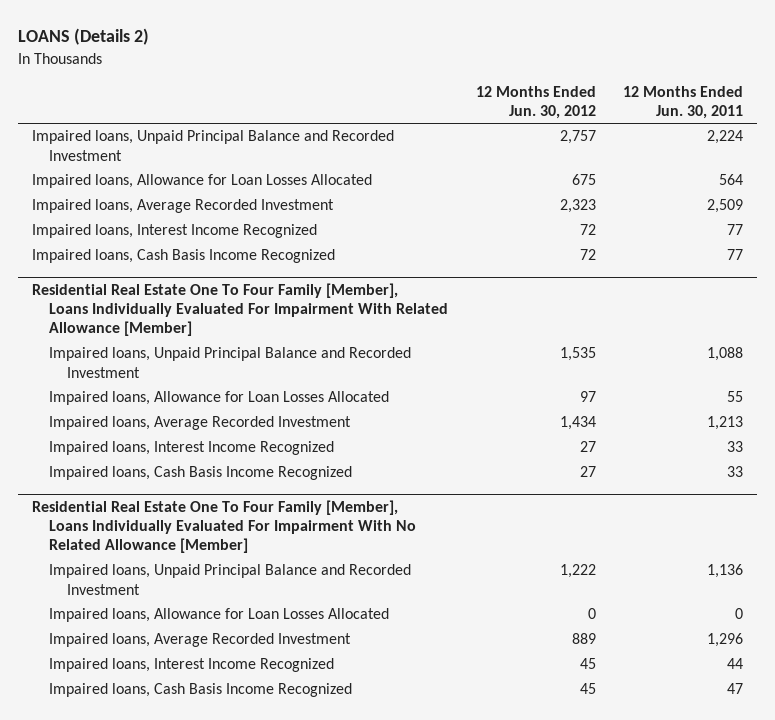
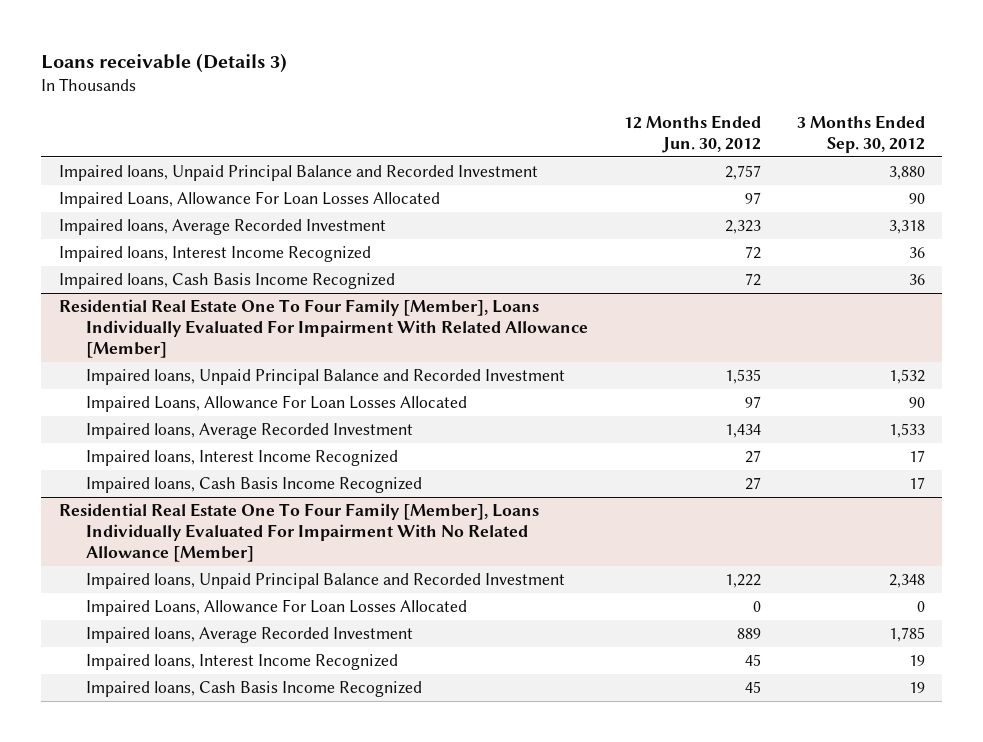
- LOANS (Details 2)
+ Loans receivable (Details 3)
- | 12 Months Ended Jun. 30, 2012 | 12 Months Ended Jun. 30, 2011
+ | 12 Months Ended Jun. 30, 2012 | 3 Months Ended Sep. 30, 2012
- Impaired loans, Allowance for Loan Losses Allocated | 675 | 564
+ Impaired Loans, Allowance For Loan Losses Allocated | 97 | 90
@ Residential Real Estate One To Four Family [Member], Loans Individually Evaluated For Impairment With Related Allowance [Member]
- Impaired loans, Allowance for Loan Losses Allocated | 97 | 55
+ Impaired Loans, Allowance For Loan Losses Allocated | 97 | 90
@ Residential Real Estate One To Four Family [Member], Loans Individually Evaluated For Impairment With No Related Allowance [Member]
- Impaired loans, Allowance for Loan Losses Allocated | 0 | 0
+ Impaired Loans, Allowance For Loan Losses Allocated | 0 | 0

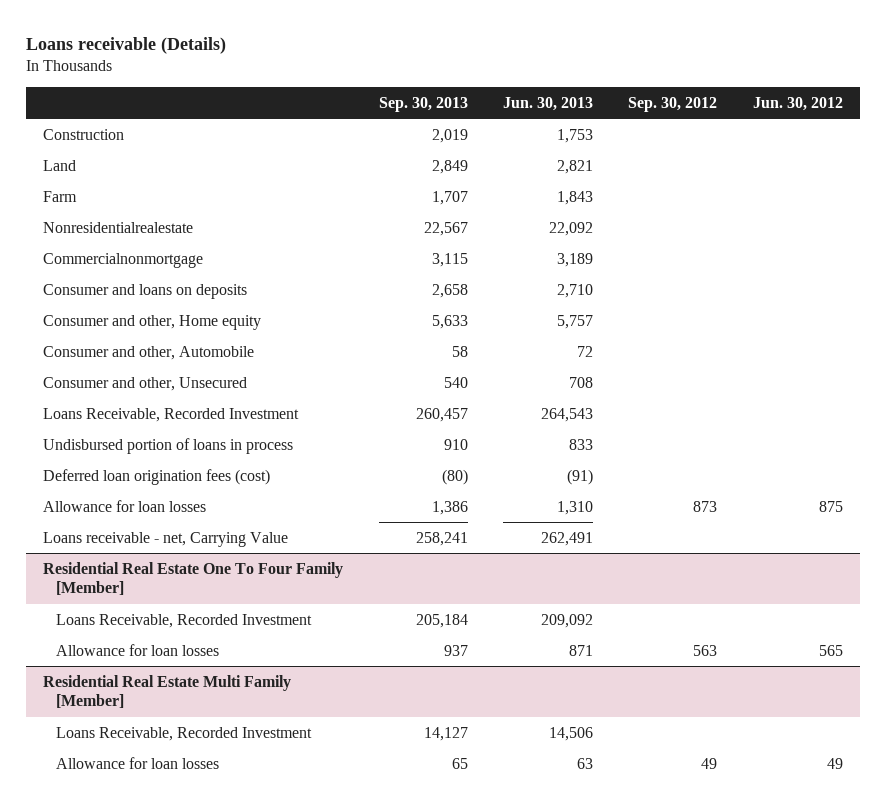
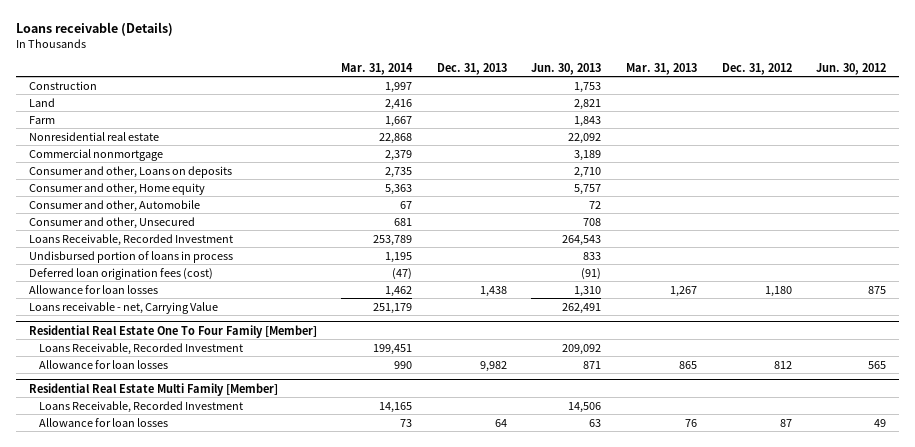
- | Sep. 30, 2013 | Jun. 30, 2013 | Sep. 30, 2012 | Jun. 30, 2012
+ | Mar. 31, 2014 | Dec. 31, 2013 | Jun. 30, 2013 | Mar. 31, 2013 | Dec. 31, 2012 | Jun. 30, 2012
- Nonresidentialrealestate | 22,567 | 22,092 | |
- Commercialnonmortgage | 3,115 | 3,189 | |
- Consumer and loans on deposits | 2,658 | 2,710 | |
+ Nonresidential real estate | 22,868 | | 22,092 | | |
+ Commercial nonmortgage | 2,379 | | 3,189 | | |
+ Consumer and other, Loans on deposits | 2,735 | | 2,710 | | |

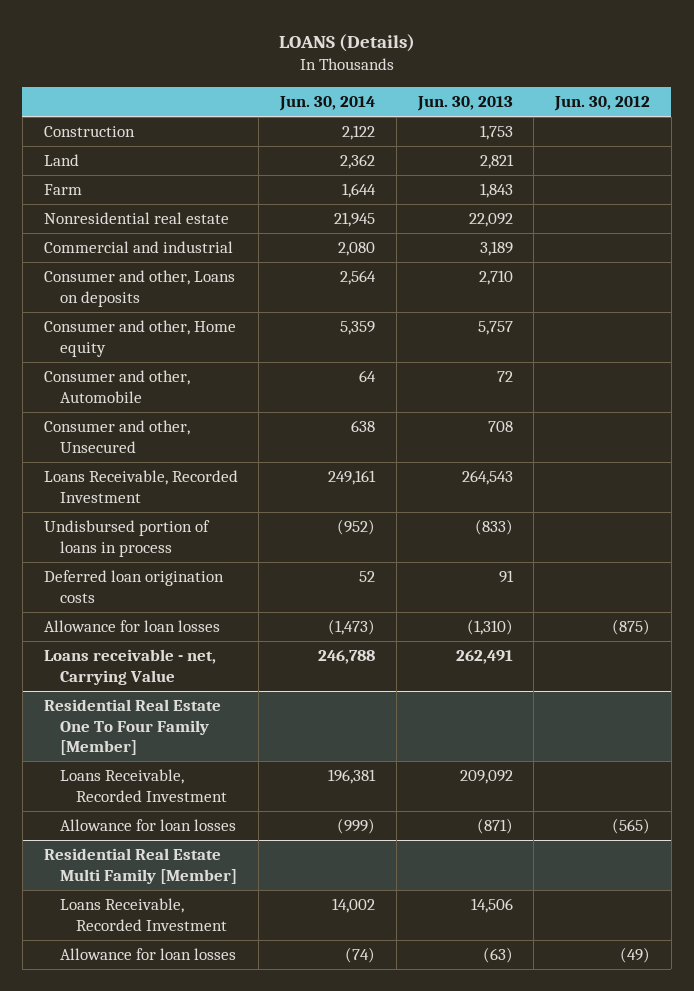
- Loans receivable (Details)
+ LOANS (Details)
- | Mar. 31, 2014 | Dec. 31, 2013 | Jun. 30, 2013 | Mar. 31, 2013 | Dec. 31, 2012 | Jun. 30, 2012
+ | Jun. 30, 2014 | Jun. 30, 2013 | Jun. 30, 2012
- Commercial nonmortgage | 2,379 | | 3,189 | | |
+ Commercial and industrial | 2,080 | 3,189 |
- Undisbursed portion of loans in process | 1,195 | | 833 | | |
- Deferred loan origination fees (cost) | (47) | | (91) | | |
- Allowance for loan losses | 1,462 | 1,438 | 1,310 | 1,267 | 1,180 | 875
+ Undisbursed portion of loans in process | (952) | (833) |
+ Deferred loan origination costs | 52 | 91 |
+ Allowance for loan losses | (1,473) | (1,310) | (875)
@ Residential Real Estate One To Four Family [Member]
- Allowance for loan losses | 990 | 9,982 | 871 | 865 | 812 | 565
+ Allowance for loan losses | (999) | (871) | (565)
@ Residential Real Estate Multi Family [Member]
- Allowance for loan losses | 73 | 64 | 63 | 76 | 87 | 49
+ Allowance for loan losses | (74) | (63) | (49)

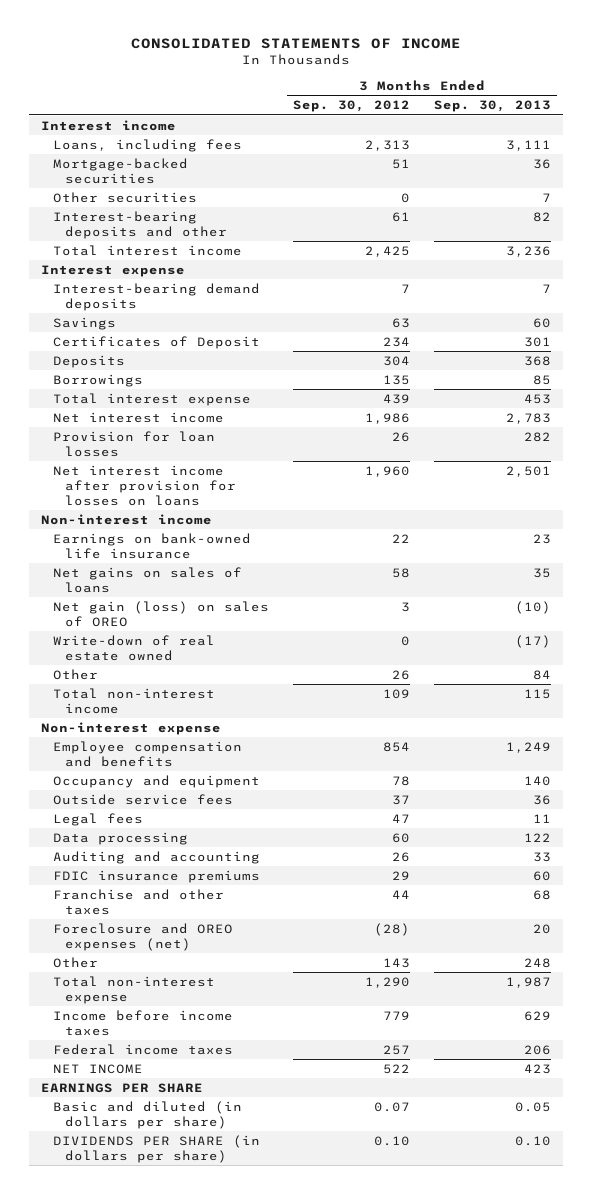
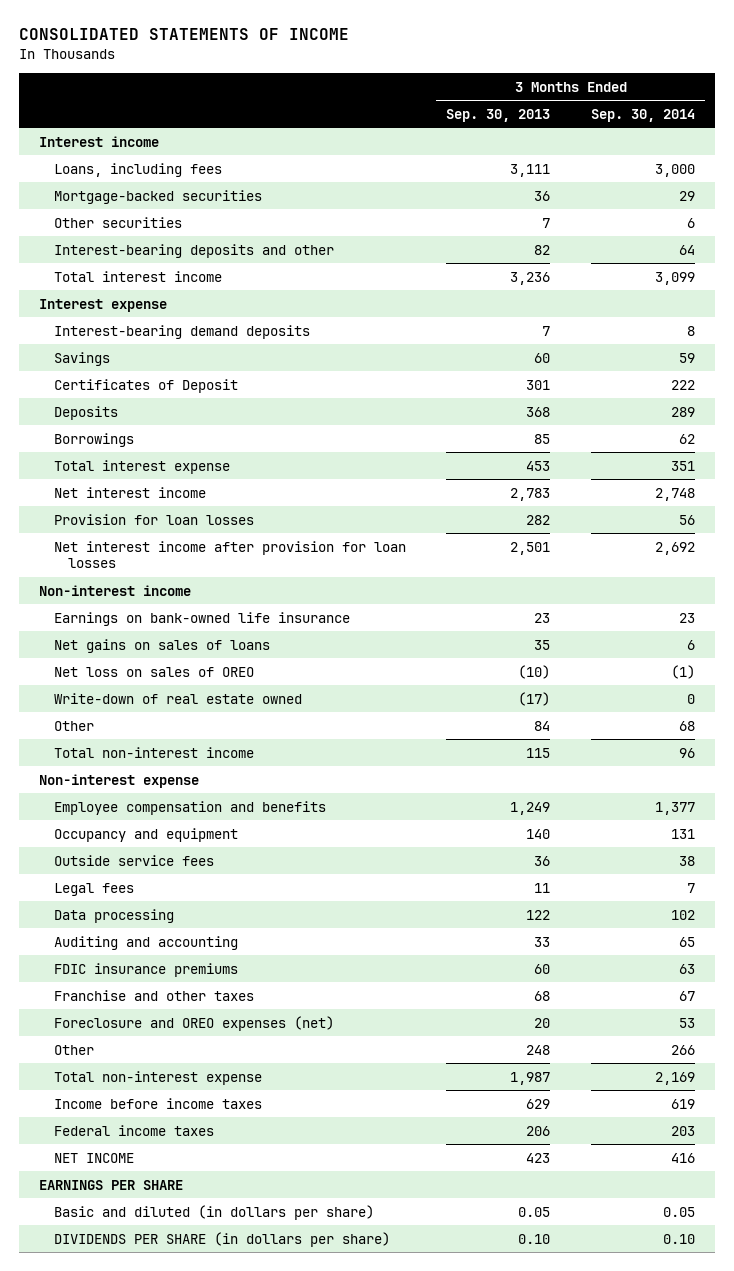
- | 3 Months Ended Sep. 30, 2012 | 3 Months Ended Sep. 30, 2013
+ | 3 Months Ended Sep. 30, 2013 | 3 Months Ended Sep. 30, 2014
- Net interest income after provision for losses on loans | 1,960 | 2,501
+ Net interest income after provision for loan losses | 2,501 | 2,692
- Net gain (loss) on sales of OREO | 3 | (10)
+ Net loss on sales of OREO | (10) | (1)

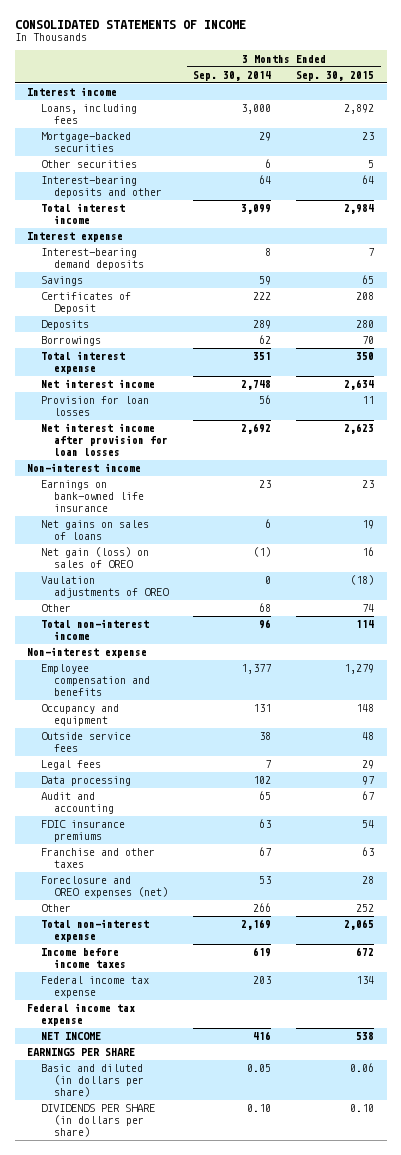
- | 3 Months Ended Sep. 30, 2013 | 3 Months Ended Sep. 30, 2014
+ | 3 Months Ended Sep. 30, 2014 | 3 Months Ended Sep. 30, 2015
- Net loss on sales of OREO | (10) | (1)
- Write-down of real estate owned | (17) | 0
+ Net gain (loss) on sales of OREO | (1) | 16
+ Vaulation adjustments of OREO | 0 | (18)
- Auditing and accounting | 33 | 65
+ Audit and accounting | 65 | 67
- Federal income taxes | 206 | 203
+ Federal income tax expense | 203 | 134
+ Federal income tax expense

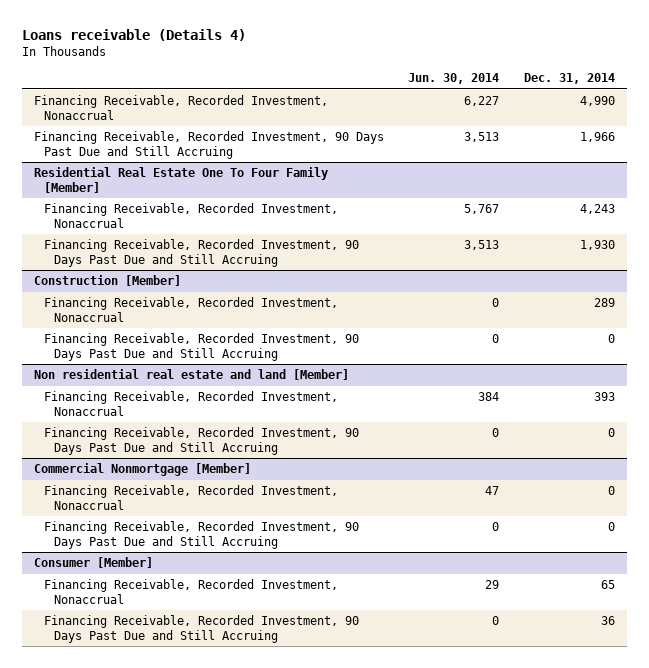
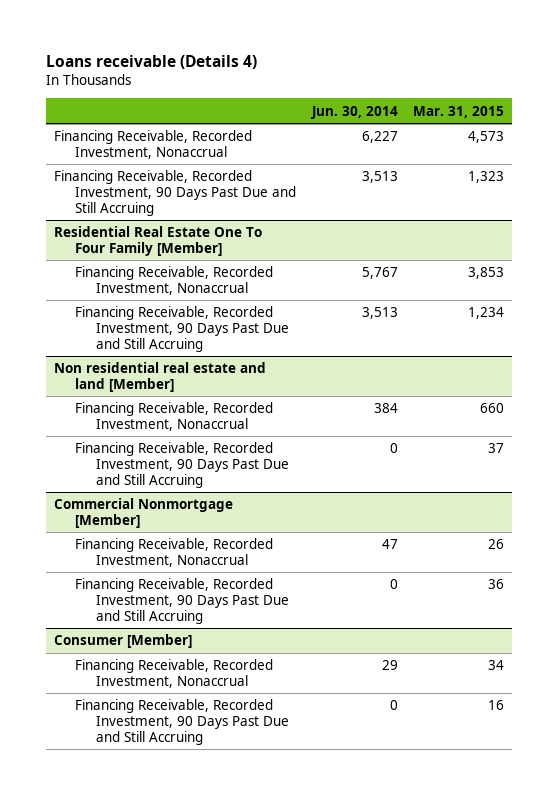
- | Jun. 30, 2014 | Dec. 31, 2014
+ | Jun. 30, 2014 | Mar. 31, 2015
- Construction [Member]
- Financing Receivable, Recorded Investment, Nonaccrual | 0 | 289
- Financing Receivable, Recorded Investment, 90 Days Past Due and Still Accruing | 0 | 0

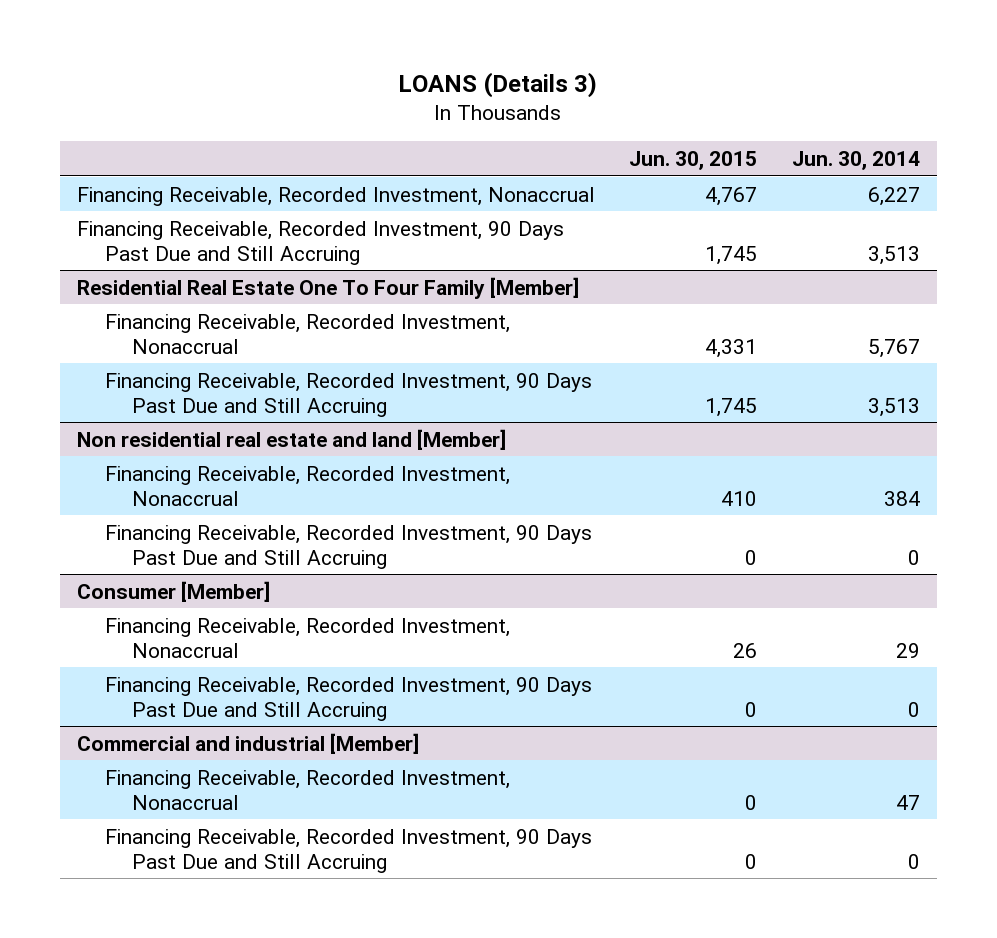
- Loans receivable (Details 4)
+ LOANS (Details 3)
- | Jun. 30, 2014 | Mar. 31, 2015
+ | Jun. 30, 2015 | Jun. 30, 2014
- Commercial Nonmortgage [Member]
- Financing Receivable, Recorded Investment, Nonaccrual | 47 | 26
- Financing Receivable, Recorded Investment, 90 Days Past Due and Still Accruing | 0 | 36
+ Commercial and industrial [Member]
+ Financing Receivable, Recorded Investment, Nonaccrual | 0 | 47
+ Financing Receivable, Recorded Investment, 90 Days Past Due and Still Accruing | 0 | 0

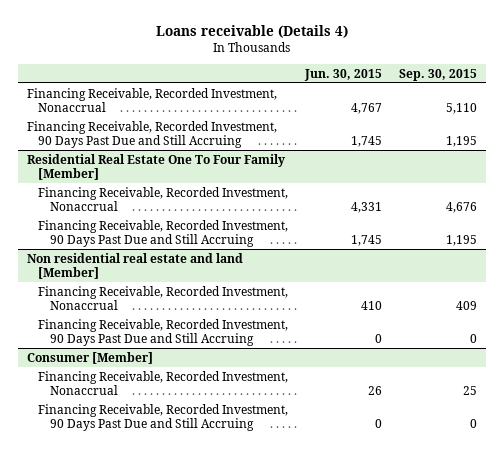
- LOANS (Details 3)
+ Loans receivable (Details 4)
- | Jun. 30, 2015 | Jun. 30, 2014
+ | Jun. 30, 2015 | Sep. 30, 2015
- Commercial and industrial [Member]
- Financing Receivable, Recorded Investment, Nonaccrual | 0 | 47
- Financing Receivable, Recorded Investment, 90 Days Past Due and Still Accruing | 0 | 0

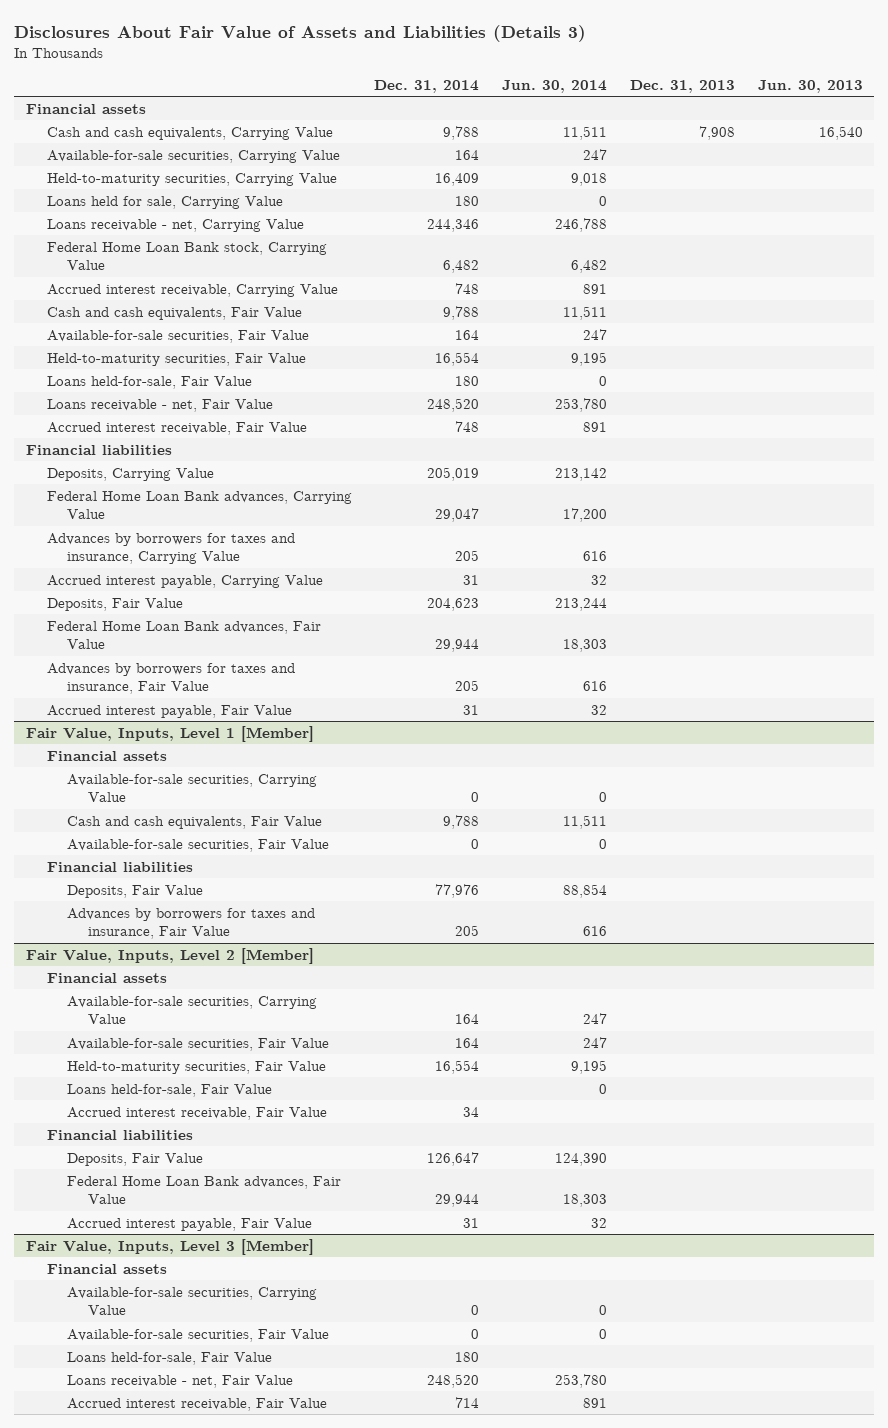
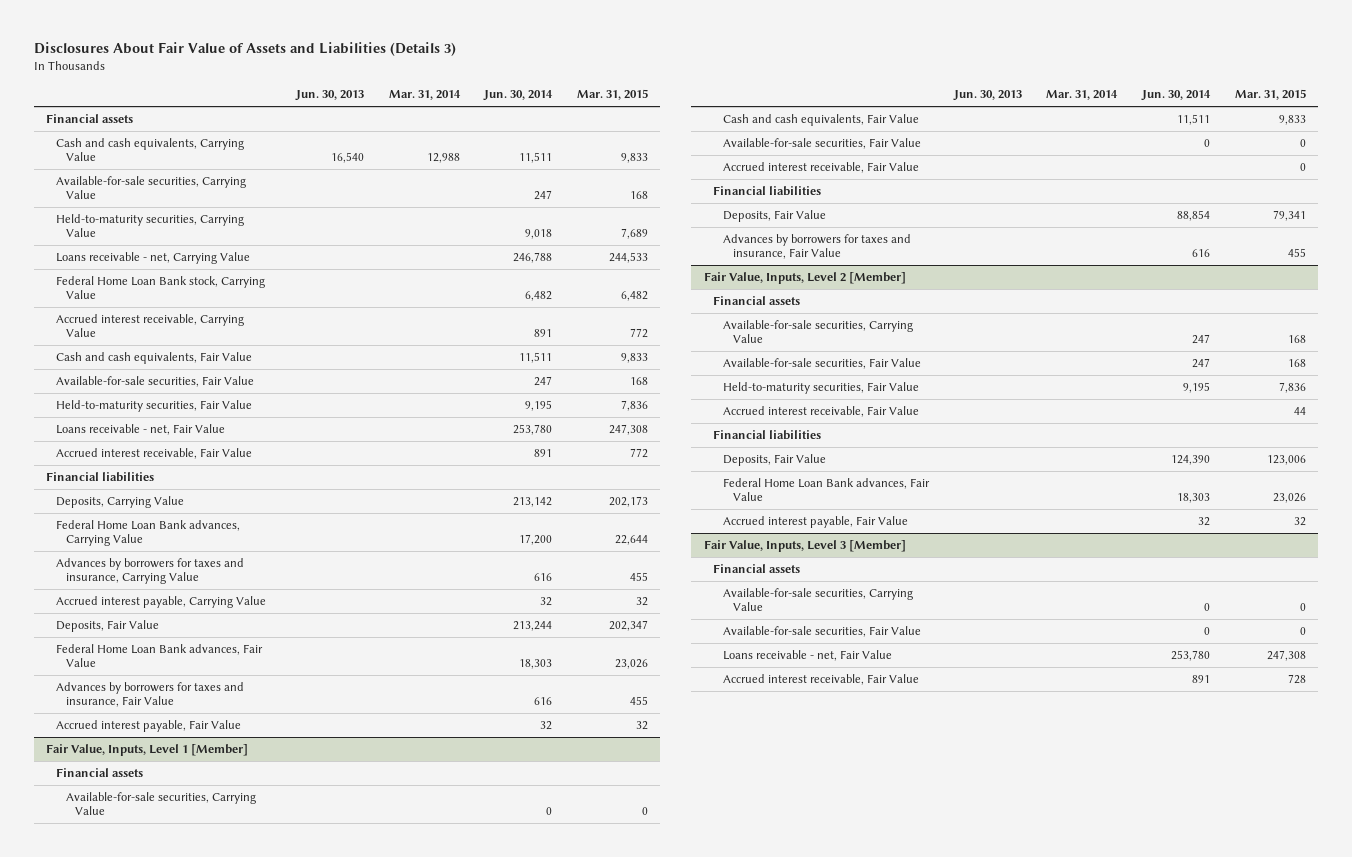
- | Dec. 31, 2014 | Jun. 30, 2014 | Dec. 31, 2013 | Jun. 30, 2013
+ | Jun. 30, 2013 | Mar. 31, 2014 | Jun. 30, 2014 | Mar. 31, 2015
- Loans held for sale, Carrying Value | 180 | 0 | |
- Loans held-for-sale, Fair Value | 180 | 0 | |
@ Fair Value, Inputs, Level 1 [Member]
+ Accrued interest receivable, Fair Value | | | | 0
@ Fair Value, Inputs, Level 2 [Member]
- Loans held-for-sale, Fair Value | | 0 | |
@ Fair Value, Inputs, Level 3 [Member]
- Loans held-for-sale, Fair Value | 180 | | |

